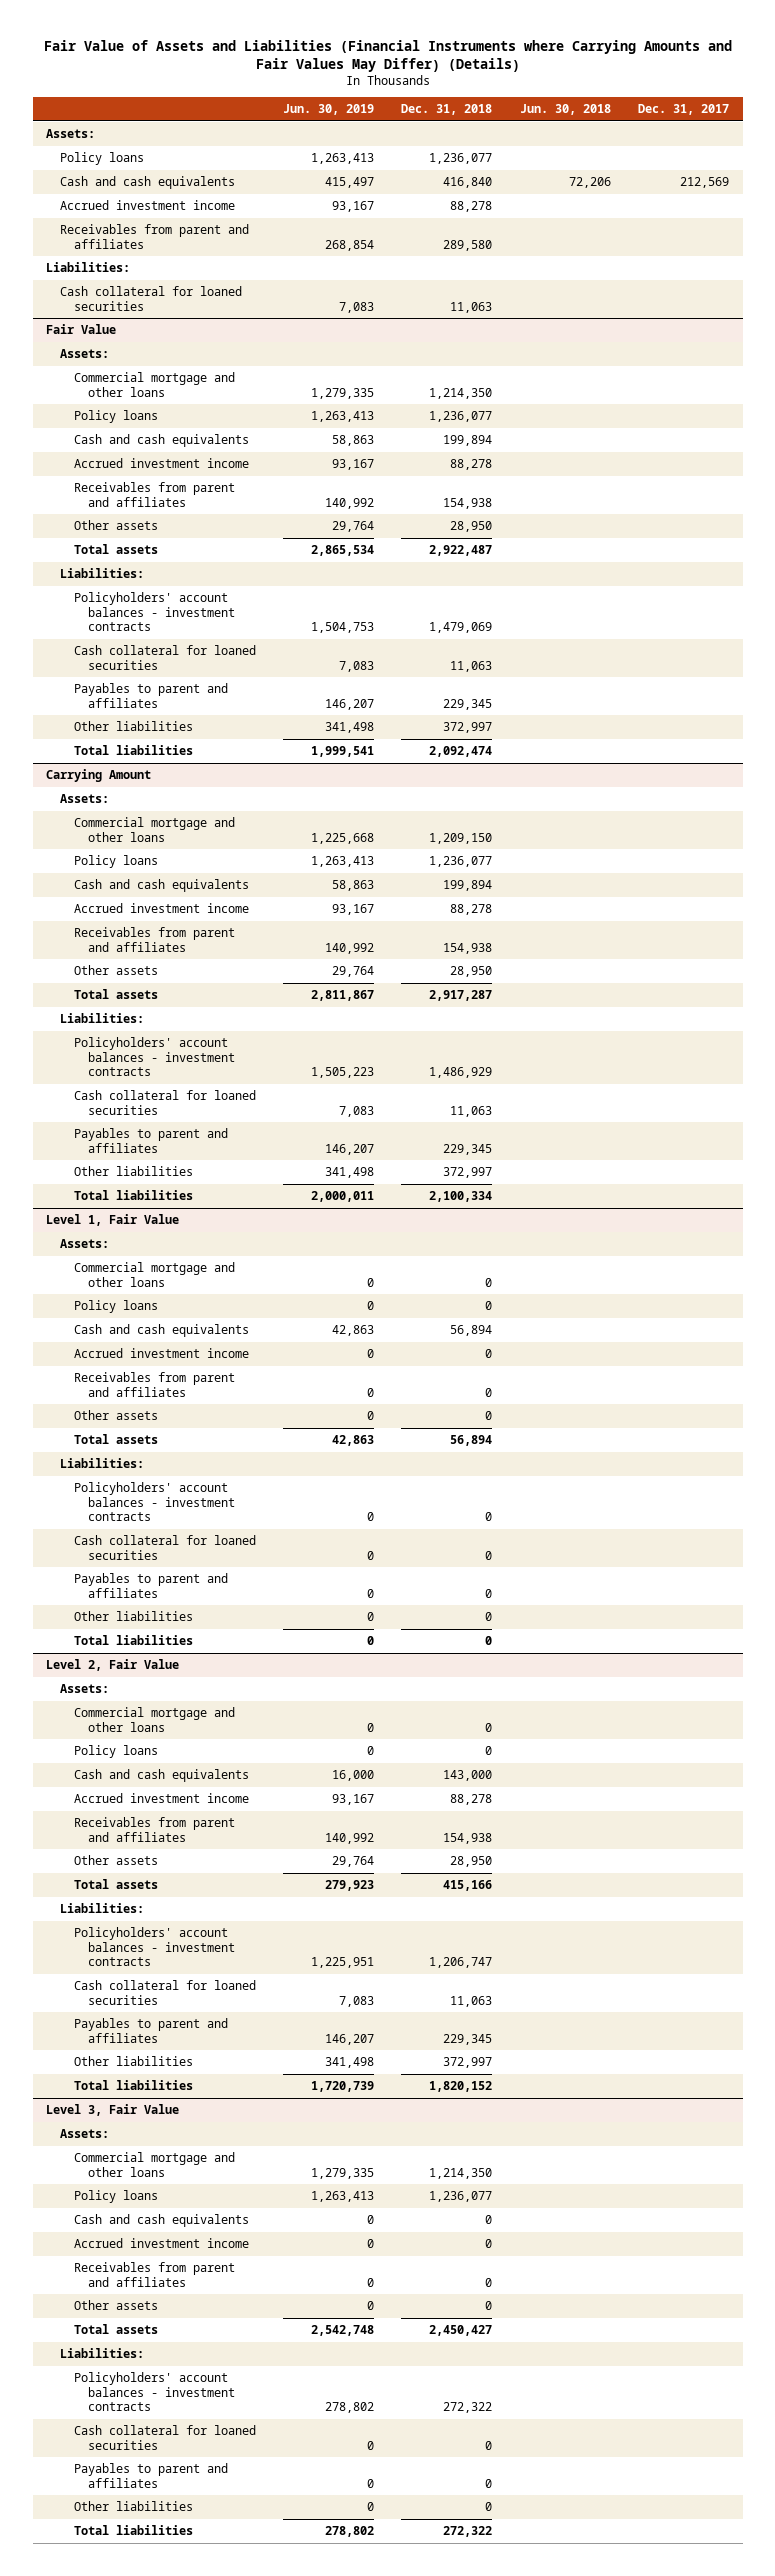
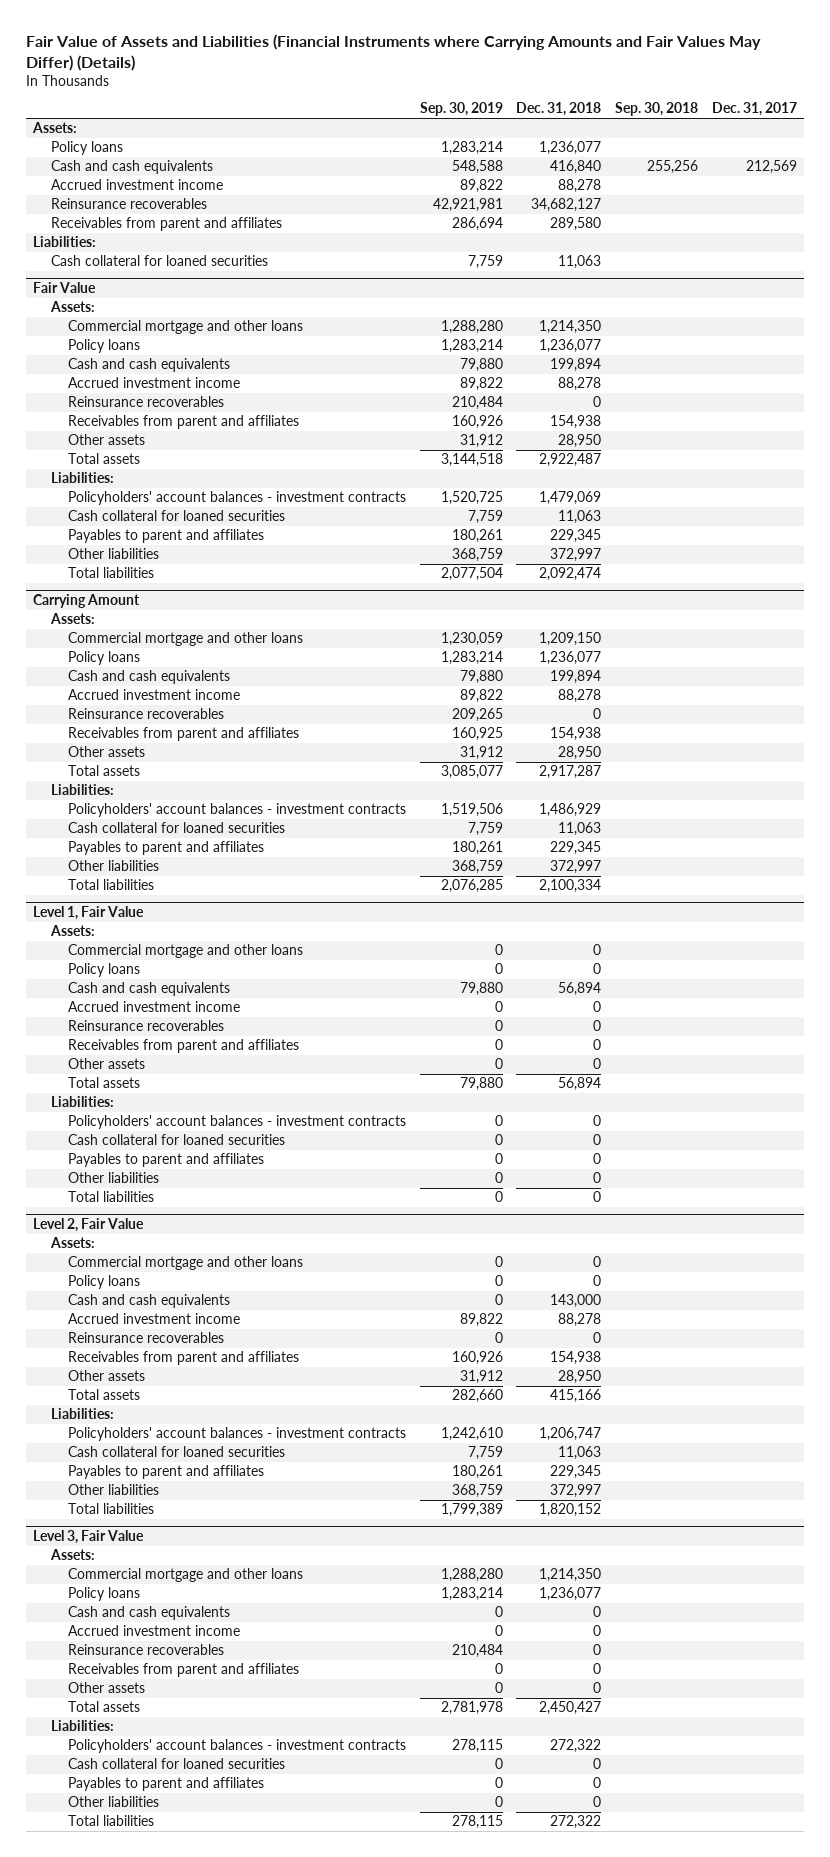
- | Jun. 30, 2019 | Dec. 31, 2018 | Jun. 30, 2018 | Dec. 31, 2017
+ | Sep. 30, 2019 | Dec. 31, 2018 | Sep. 30, 2018 | Dec. 31, 2017
+ Reinsurance recoverables | 42,921,981 | 34,682,127 | |
@ Fair Value
+ Reinsurance recoverables | 210,484 | 0 | |
@ Carrying Amount
+ Reinsurance recoverables | 209,265 | 0 | |
@ Level 1, Fair Value
+ Reinsurance recoverables | 0 | 0 | |
@ Level 2, Fair Value
+ Reinsurance recoverables | 0 | 0 | |
@ Level 3, Fair Value
+ Reinsurance recoverables | 210,484 | 0 | |

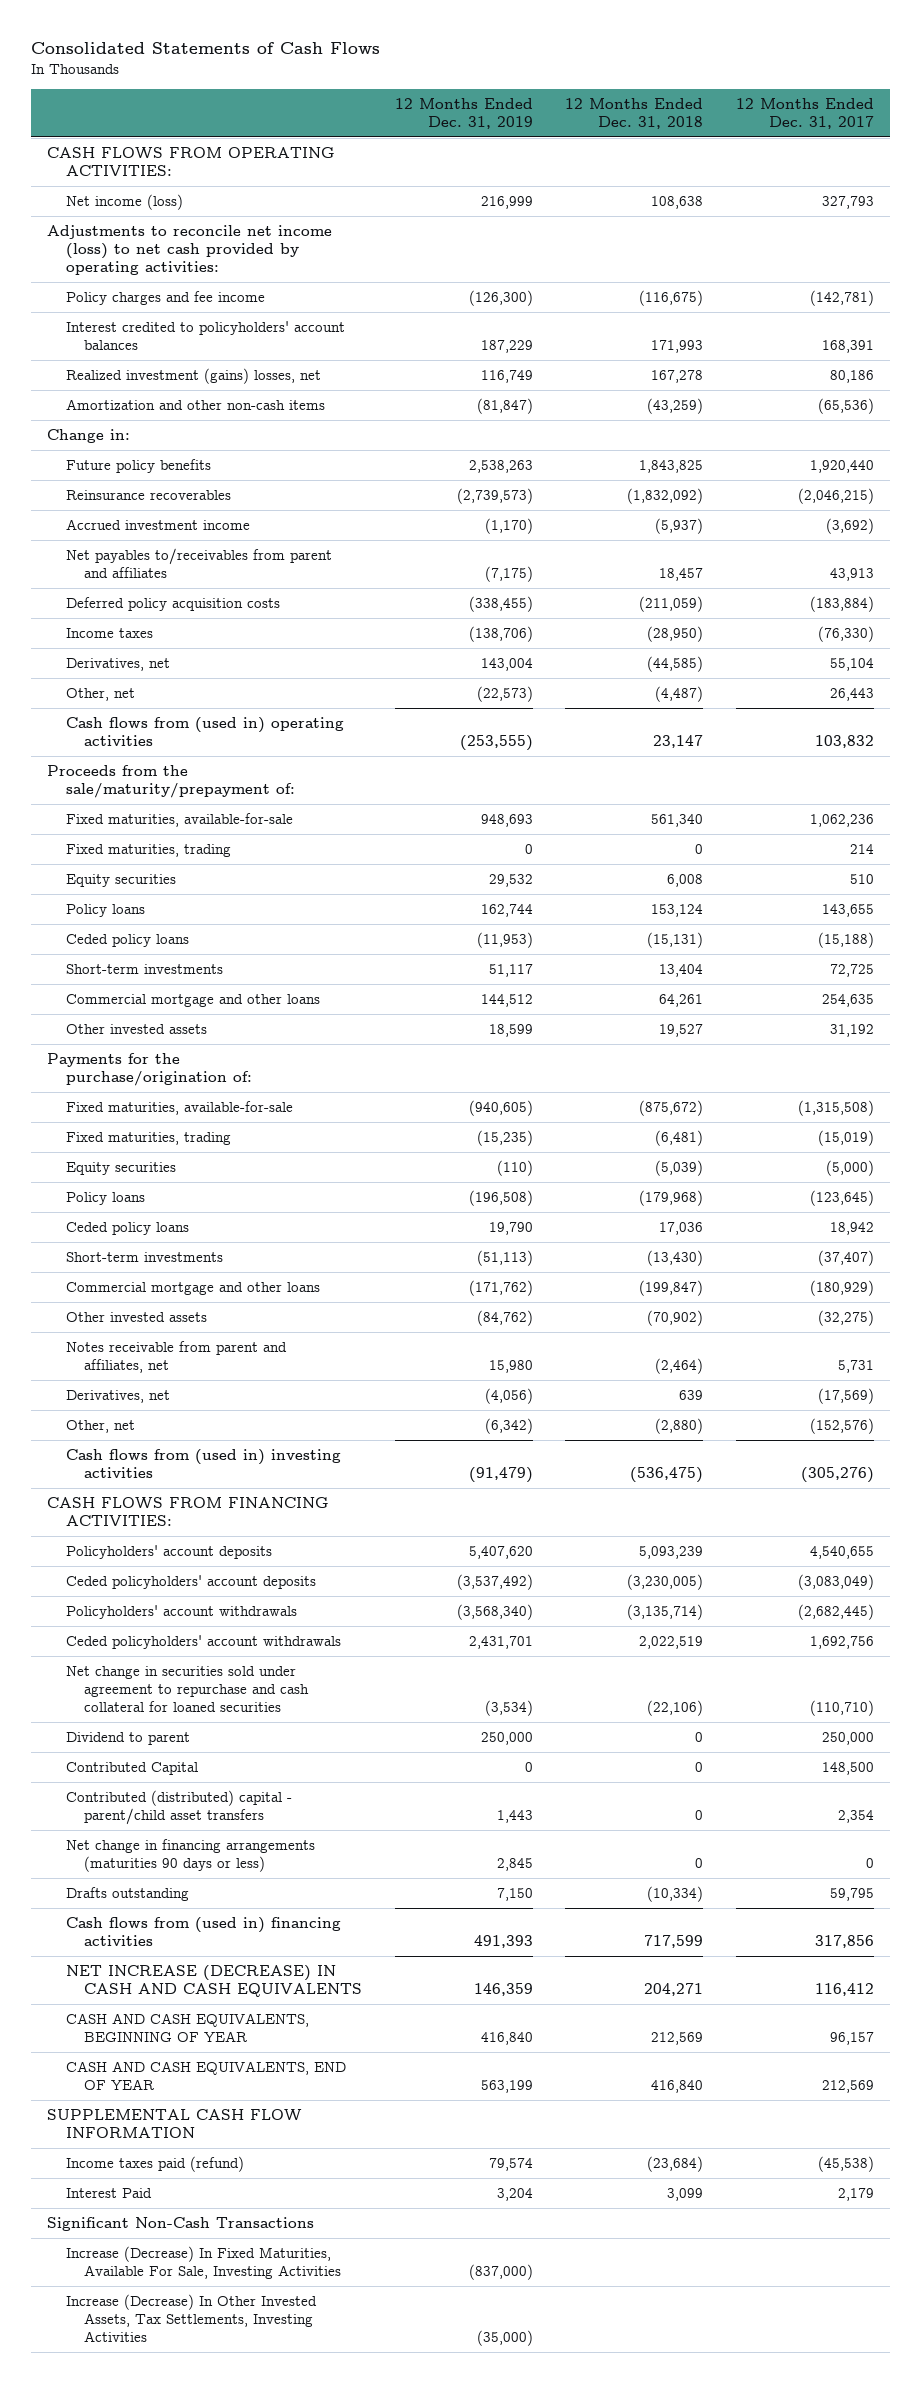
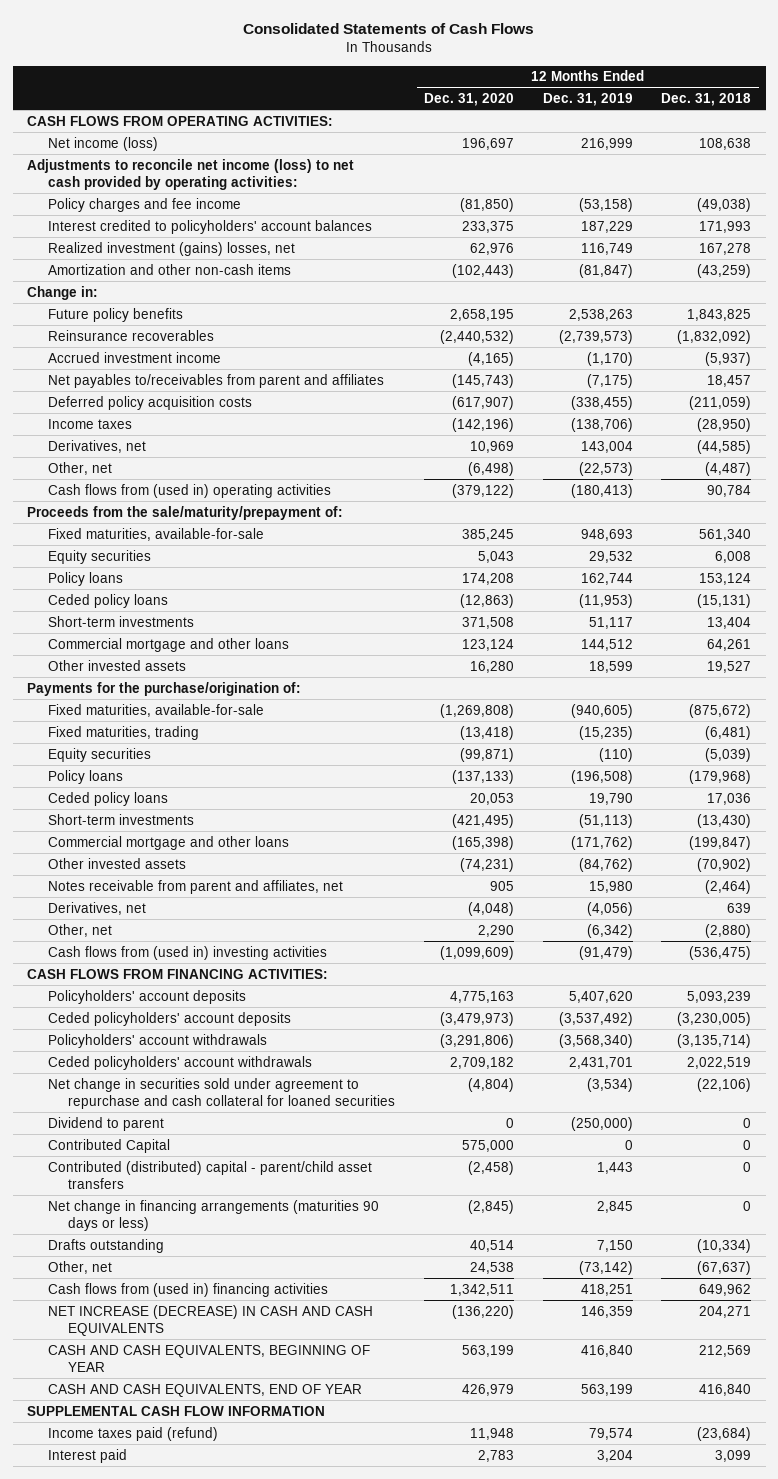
- | 12 Months Ended Dec. 31, 2019 | 12 Months Ended Dec. 31, 2018 | 12 Months Ended Dec. 31, 2017
+ | 12 Months Ended Dec. 31, 2020 | 12 Months Ended Dec. 31, 2019 | 12 Months Ended Dec. 31, 2018
- Policy charges and fee income | (126,300) | (116,675) | (142,781)
+ Policy charges and fee income | (81,850) | (53,158) | (49,038)
- Cash flows from (used in) operating activities | (253,555) | 23,147 | 103,832
+ Cash flows from (used in) operating activities | (379,122) | (180,413) | 90,784
- Fixed maturities, trading | 0 | 0 | 214
- Dividend to parent | 250,000 | 0 | 250,000
+ Dividend to parent | 0 | (250,000) | 0
- Cash flows from (used in) financing activities | 491,393 | 717,599 | 317,856
+ Other, net | 24,538 | (73,142) | (67,637)
+ Cash flows from (used in) financing activities | 1,342,511 | 418,251 | 649,962
- Interest Paid | 3,204 | 3,099 | 2,179
- Significant Non-Cash Transactions
- Increase (Decrease) In Fixed Maturities, Available For Sale, Investing Activities | (837,000) | |
- Increase (Decrease) In Other Invested Assets, Tax Settlements, Investing Activities | (35,000) | |
+ Interest paid | 2,783 | 3,204 | 3,099

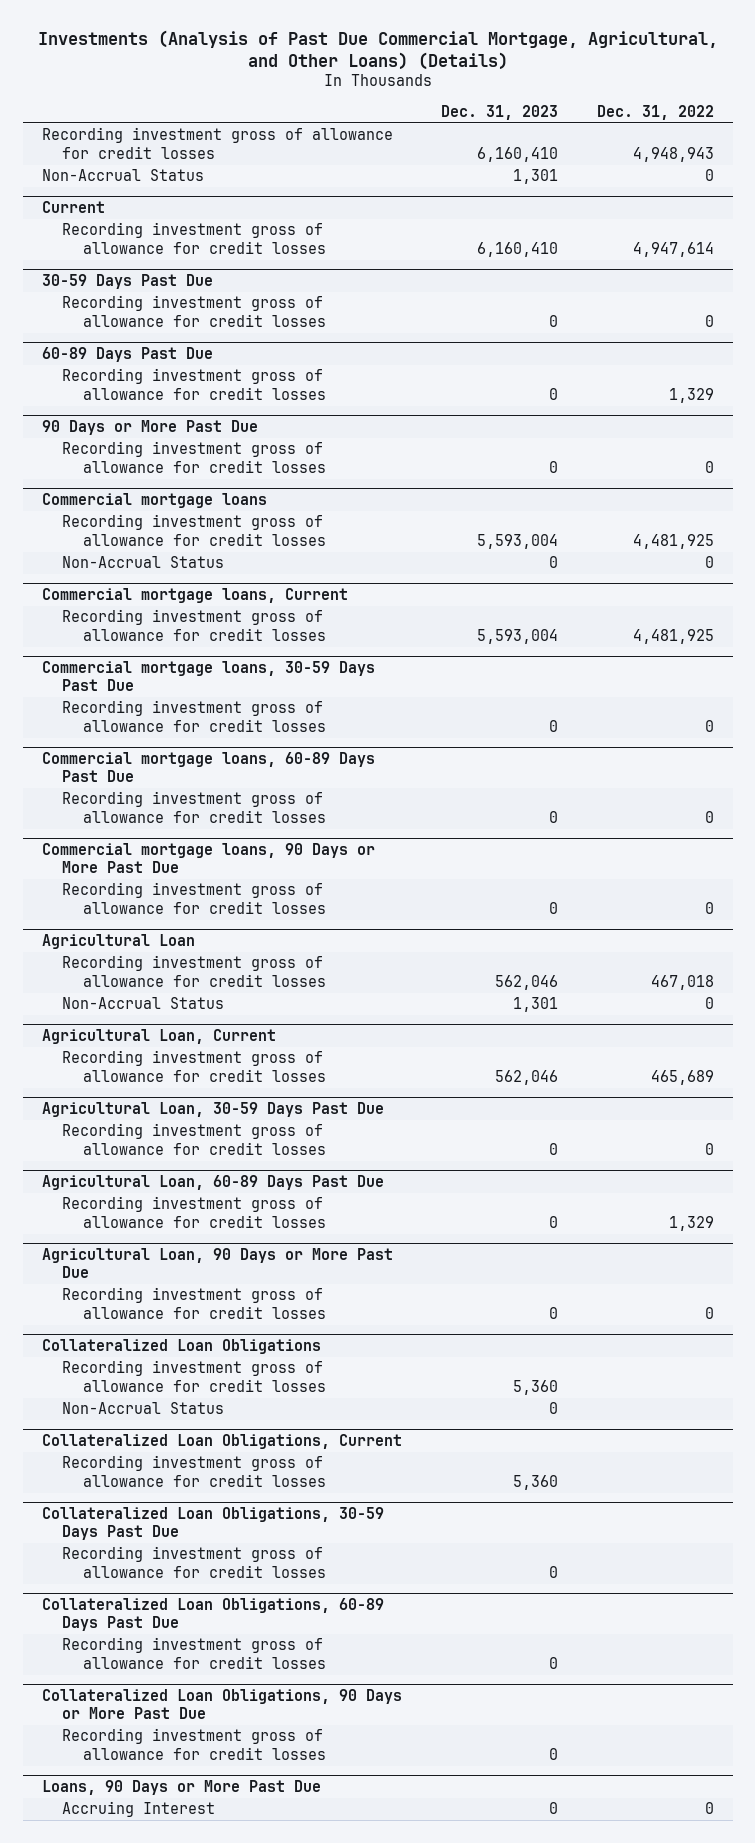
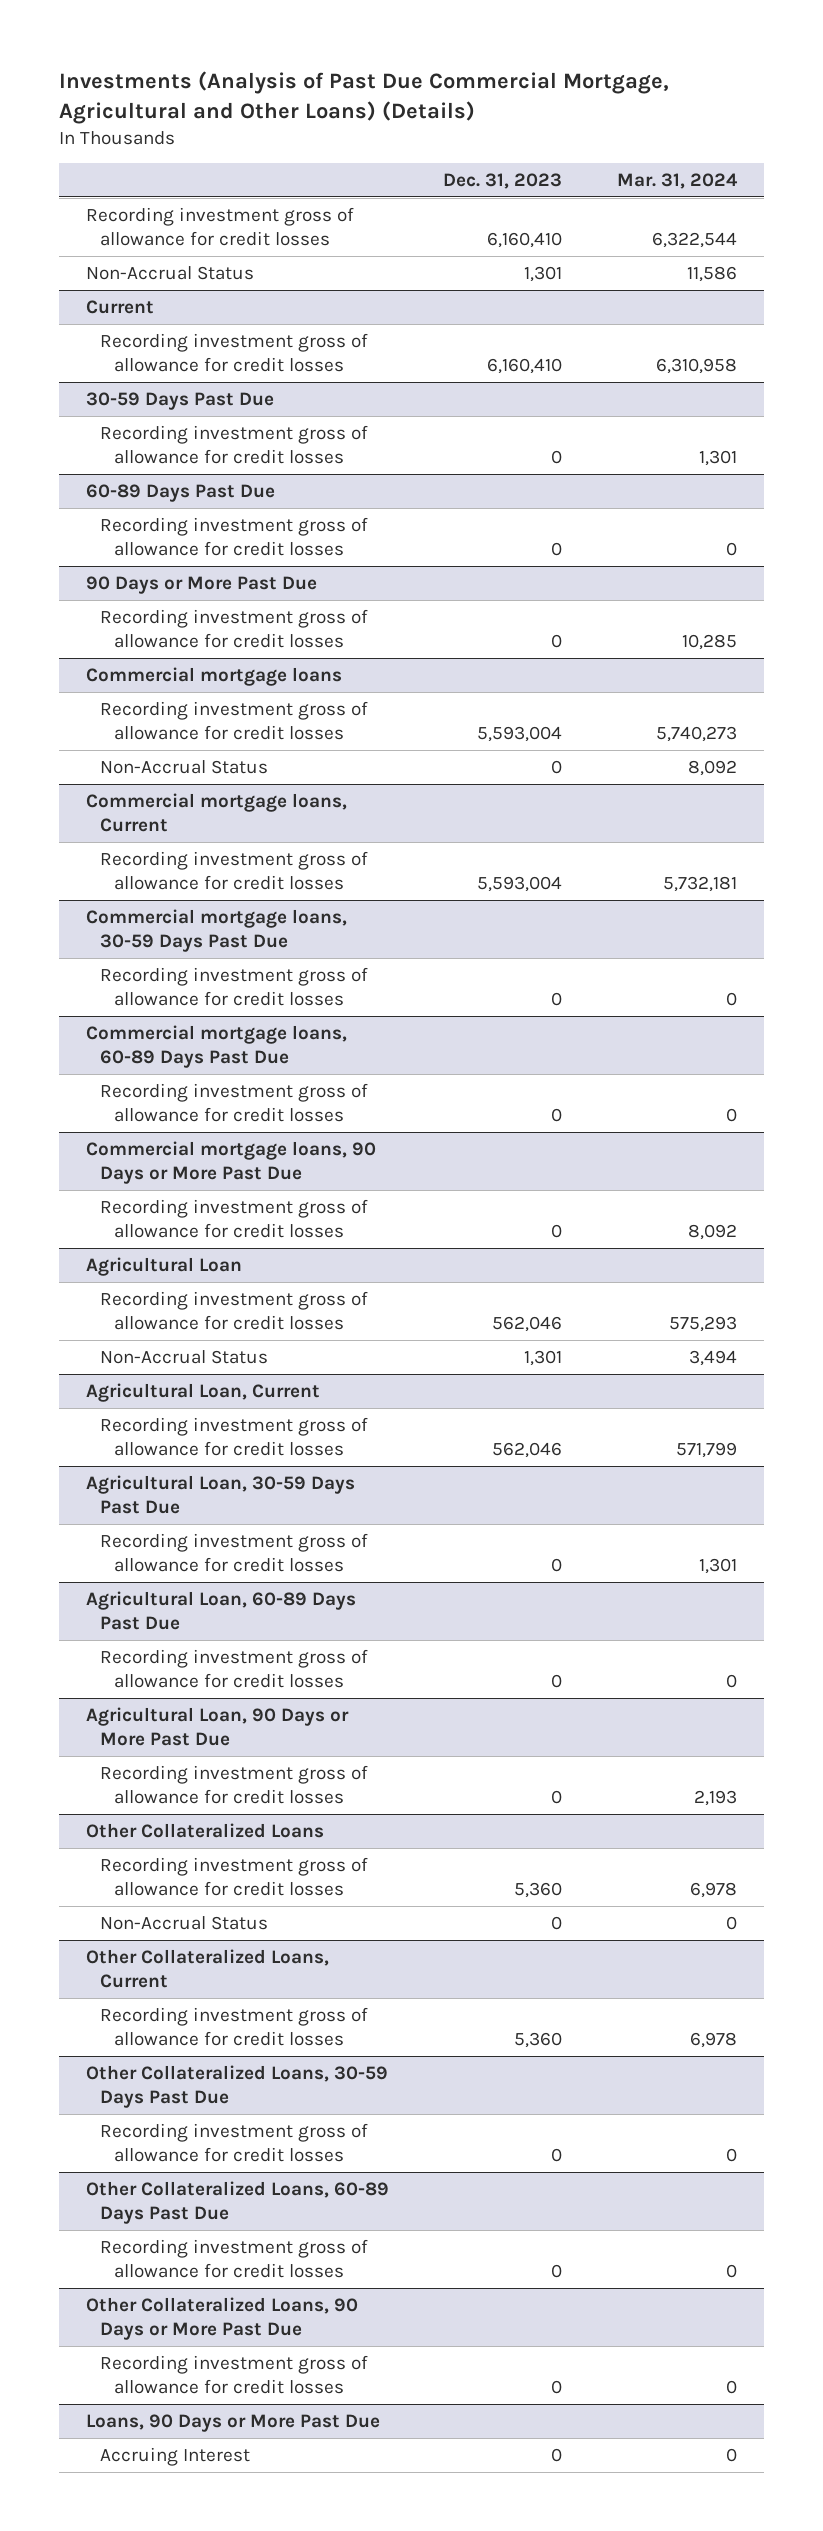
- Investments (Analysis of Past Due Commercial Mortgage, Agricultural, and Other Loans) (Details)
+ Investments (Analysis of Past Due Commercial Mortgage, Agricultural and Other Loans) (Details)
- | Dec. 31, 2023 | Dec. 31, 2022
+ | Dec. 31, 2023 | Mar. 31, 2024
- Collateralized Loan Obligations
+ Other Collateralized Loans
- Collateralized Loan Obligations, Current
+ Other Collateralized Loans, Current
- Collateralized Loan Obligations, 30-59 Days Past Due
+ Other Collateralized Loans, 30-59 Days Past Due
- Collateralized Loan Obligations, 60-89 Days Past Due
+ Other Collateralized Loans, 60-89 Days Past Due
- Collateralized Loan Obligations, 90 Days or More Past Due
+ Other Collateralized Loans, 90 Days or More Past Due

